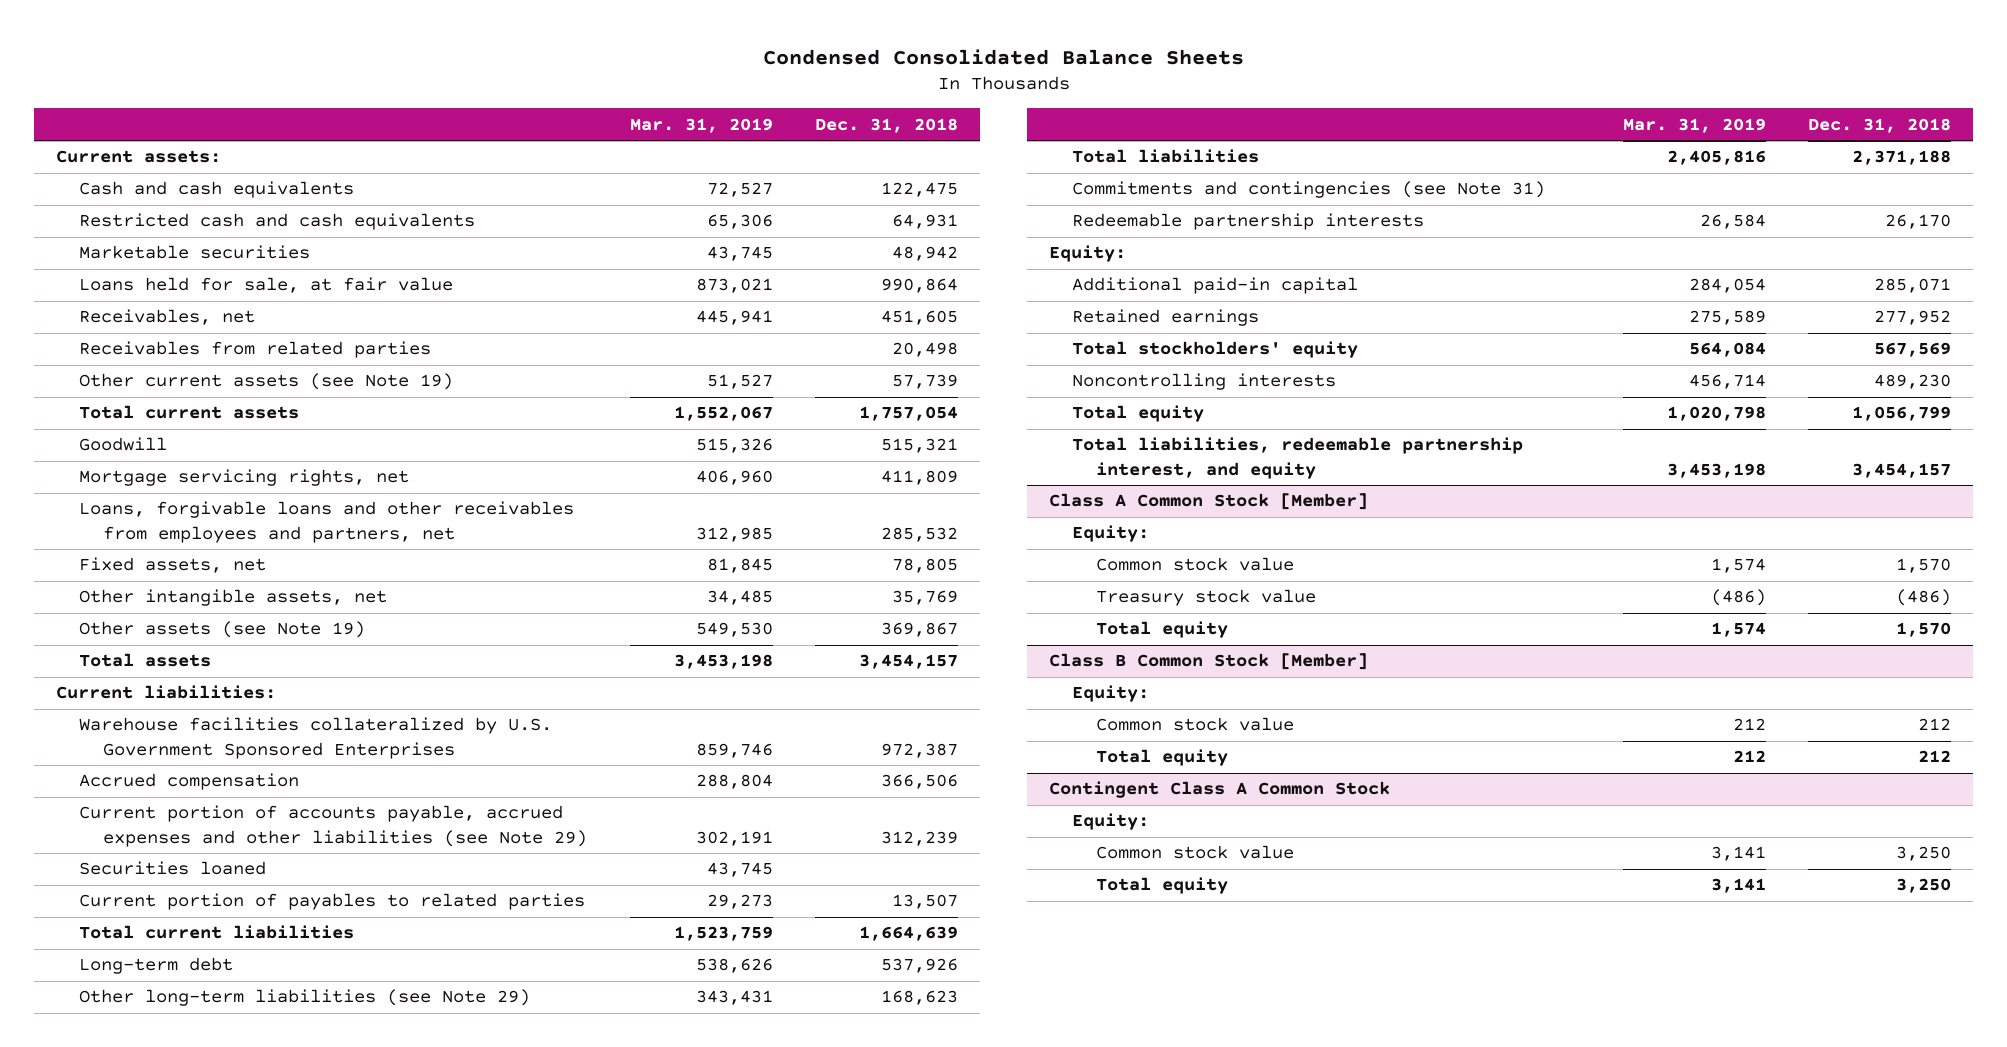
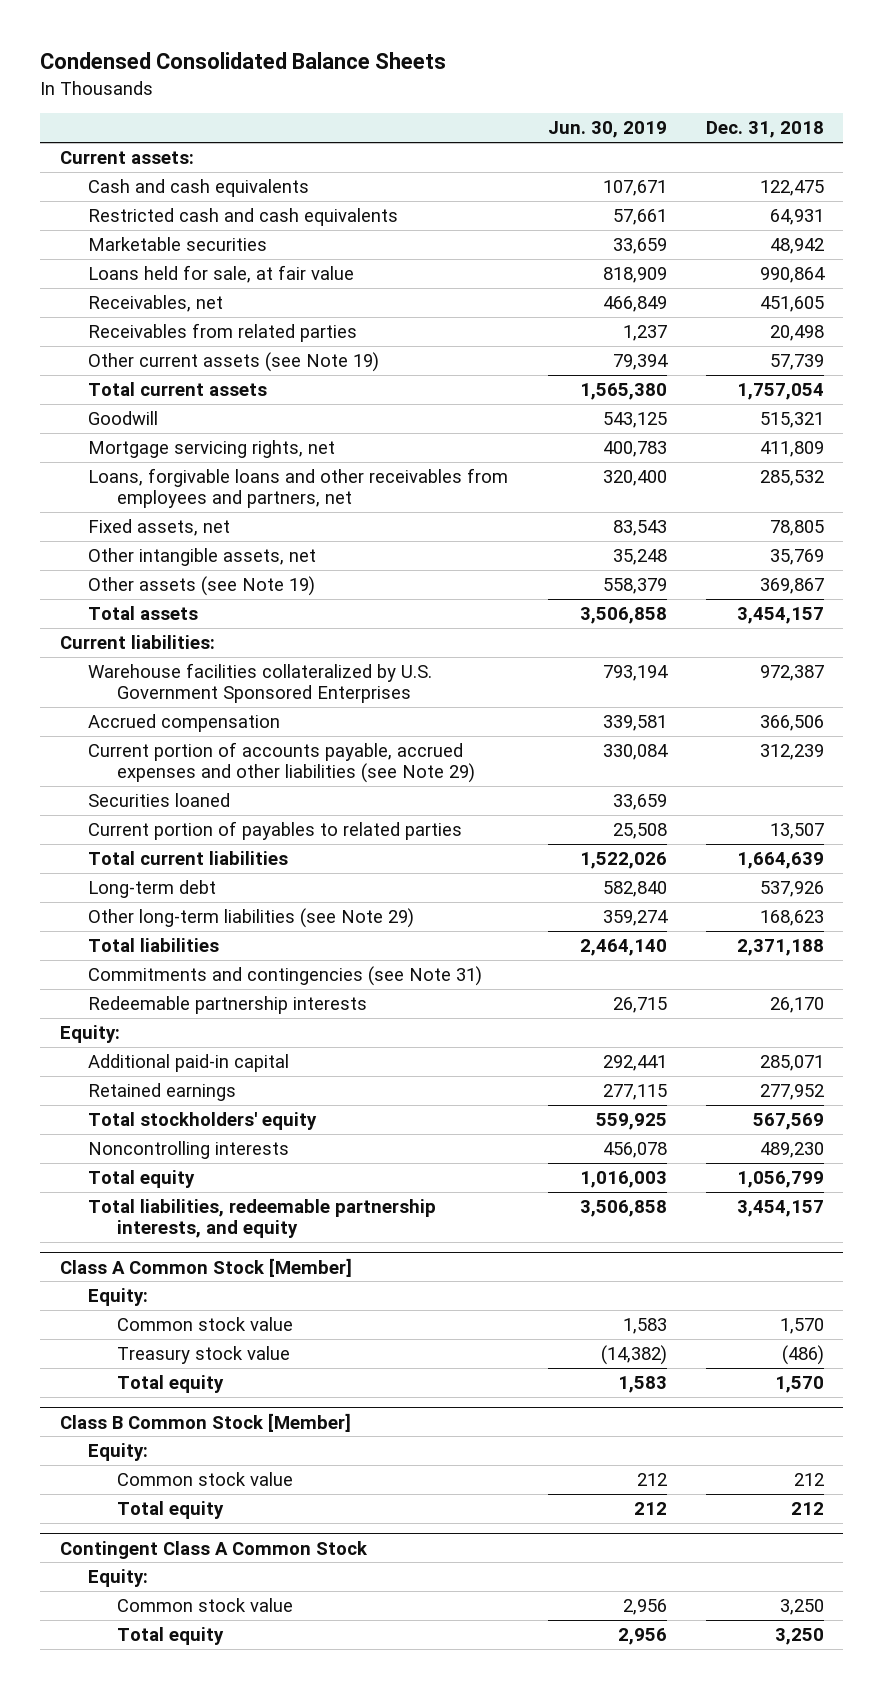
- | Mar. 31, 2019 | Dec. 31, 2018
+ | Jun. 30, 2019 | Dec. 31, 2018
- Total liabilities, redeemable partnership interest, and equity | 3,453,198 | 3,454,157
+ Total liabilities, redeemable partnership interests, and equity | 3,506,858 | 3,454,157

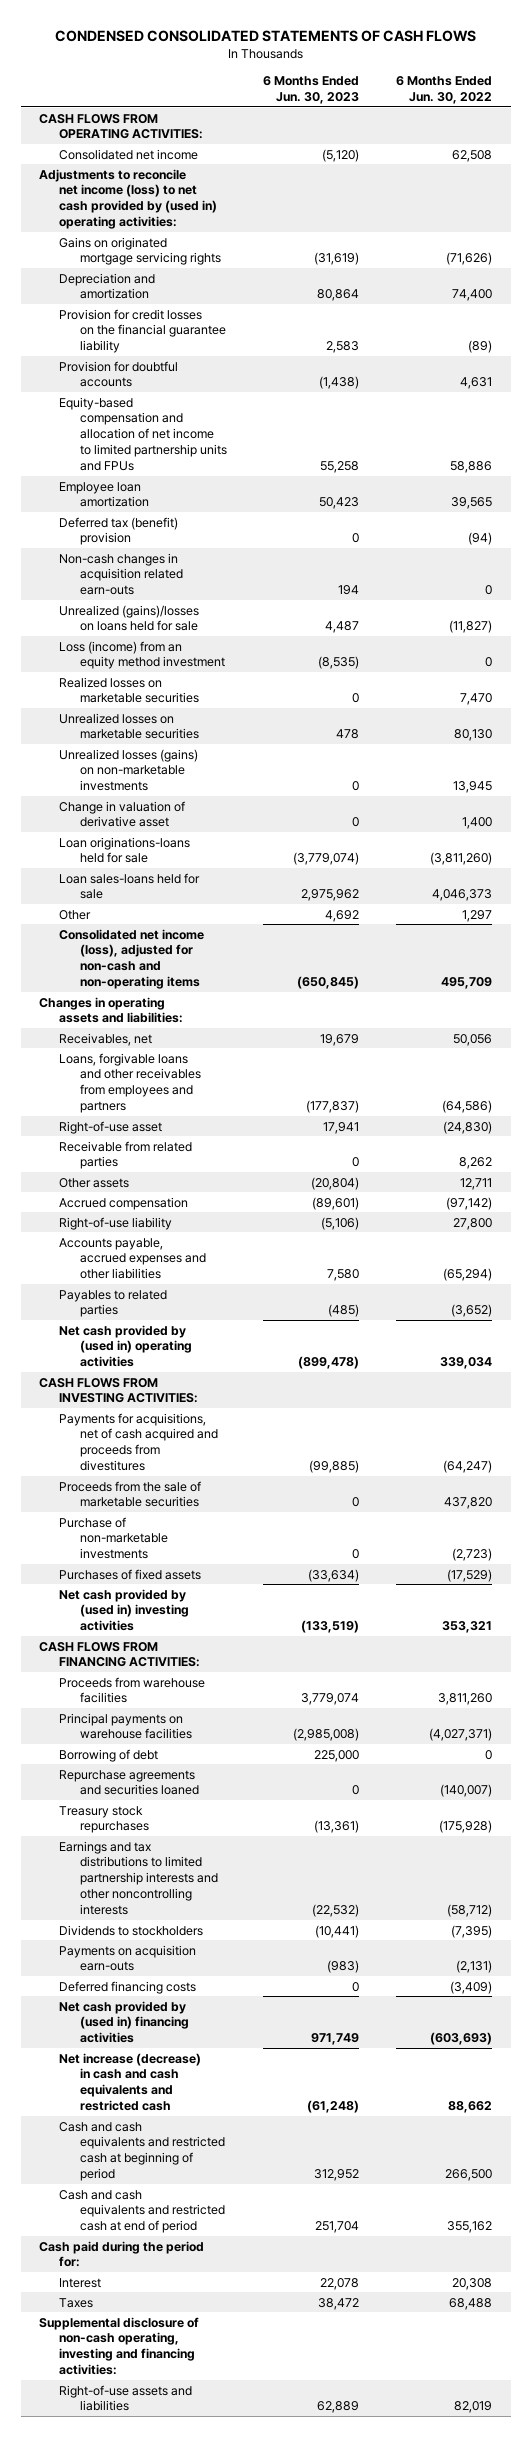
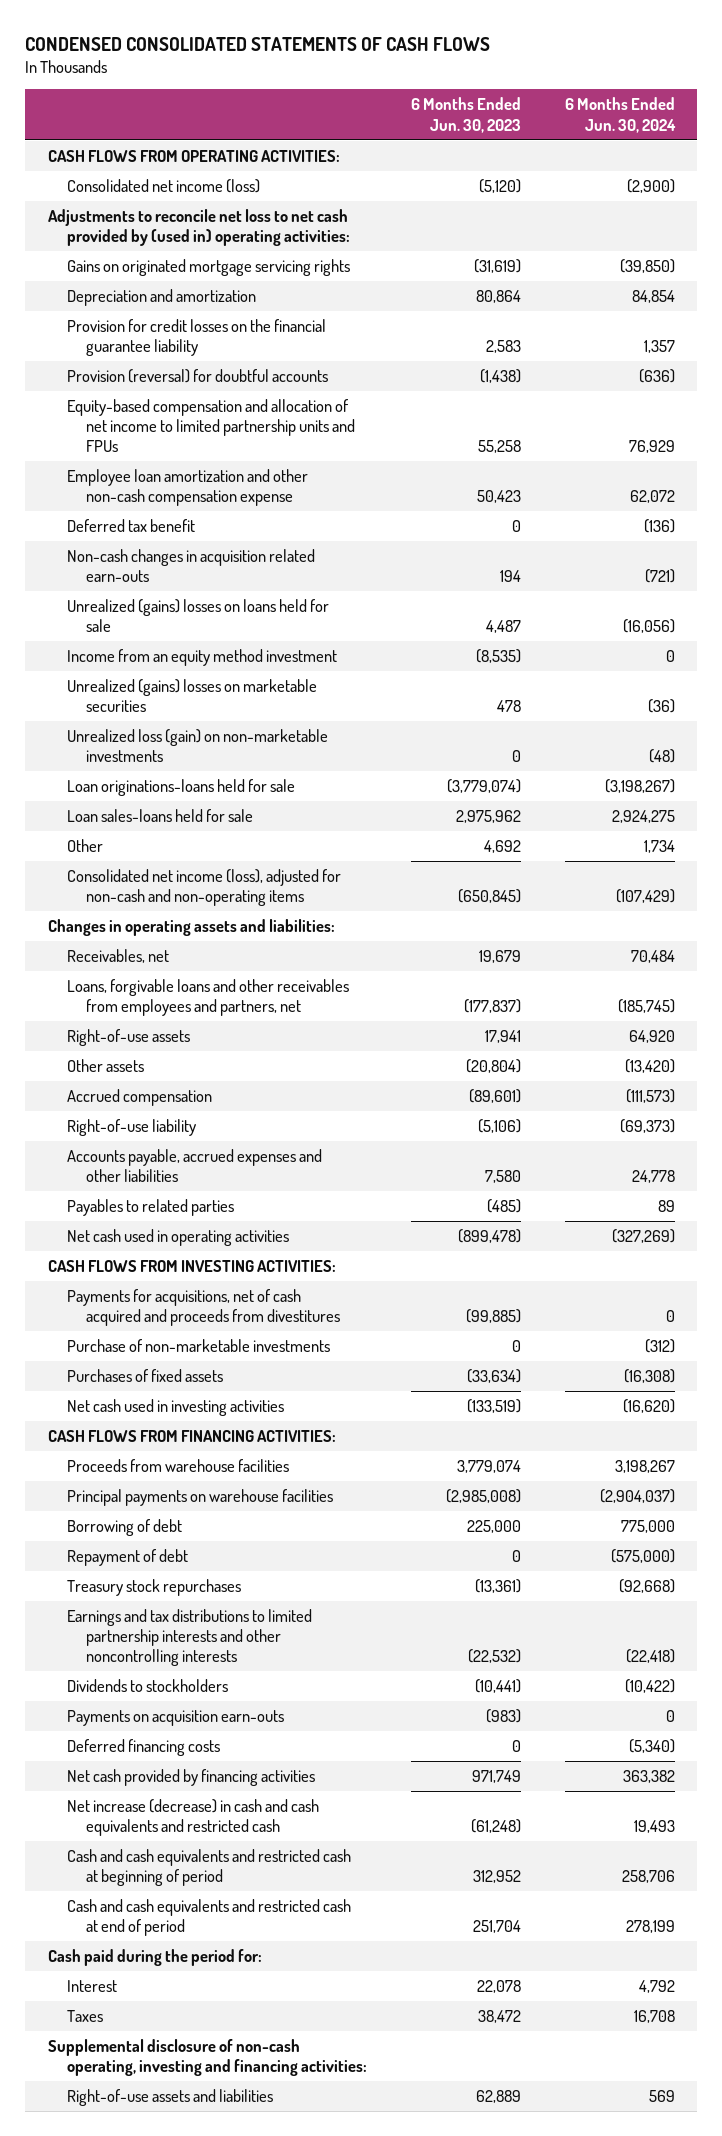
- | 6 Months Ended Jun. 30, 2023 | 6 Months Ended Jun. 30, 2022
+ | 6 Months Ended Jun. 30, 2023 | 6 Months Ended Jun. 30, 2024
- Consolidated net income | (5,120) | 62,508
- Adjustments to reconcile net income (loss) to net cash provided by (used in) operating activities:
+ Consolidated net income (loss) | (5,120) | (2,900)
+ Adjustments to reconcile net loss to net cash provided by (used in) operating activities:
- Provision for doubtful accounts | (1,438) | 4,631
+ Provision (reversal) for doubtful accounts | (1,438) | (636)
- Employee loan amortization | 50,423 | 39,565
- Deferred tax (benefit) provision | 0 | (94)
+ Employee loan amortization and other non-cash compensation expense | 50,423 | 62,072
+ Deferred tax benefit | 0 | (136)
- Unrealized (gains)/losses on loans held for sale | 4,487 | (11,827)
- Loss (income) from an equity method investment | (8,535) | 0
- Realized losses on marketable securities | 0 | 7,470
- Unrealized losses on marketable securities | 478 | 80,130
- Unrealized losses (gains) on non-marketable investments | 0 | 13,945
- Change in valuation of derivative asset | 0 | 1,400
+ Unrealized (gains) losses on loans held for sale | 4,487 | (16,056)
+ Income from an equity method investment | (8,535) | 0
+ Unrealized (gains) losses on marketable securities | 478 | (36)
+ Unrealized loss (gain) on non-marketable investments | 0 | (48)
- Loans, forgivable loans and other receivables from employees and partners | (177,837) | (64,586)
- Right-of-use asset | 17,941 | (24,830)
- Receivable from related parties | 0 | 8,262
+ Loans, forgivable loans and other receivables from employees and partners, net | (177,837) | (185,745)
+ Right-of-use assets | 17,941 | 64,920
- Net cash provided by (used in) operating activities | (899,478) | 339,034
+ Net cash used in operating activities | (899,478) | (327,269)
- Proceeds from the sale of marketable securities | 0 | 437,820
- Net cash provided by (used in) investing activities | (133,519) | 353,321
+ Net cash used in investing activities | (133,519) | (16,620)
- Repurchase agreements and securities loaned | 0 | (140,007)
+ Repayment of debt | 0 | (575,000)
- Net cash provided by (used in) financing activities | 971,749 | (603,693)
+ Net cash provided by financing activities | 971,749 | 363,382

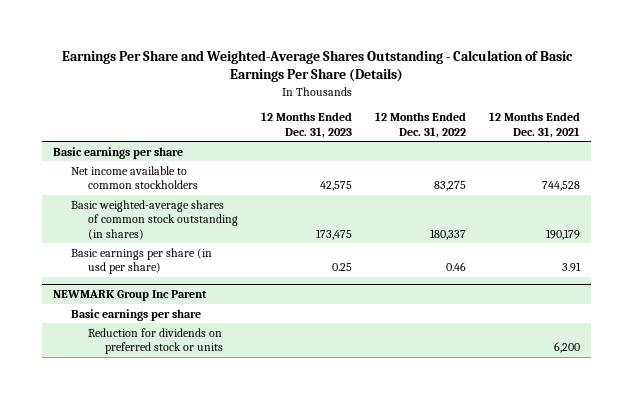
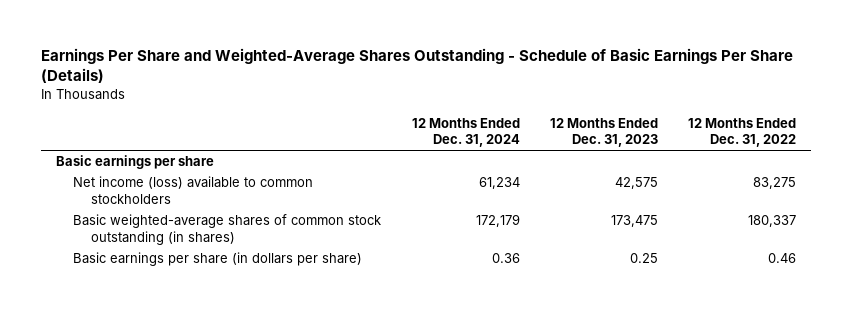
- Earnings Per Share and Weighted-Average Shares Outstanding - Calculation of Basic Earnings Per Share (Details)
+ Earnings Per Share and Weighted-Average Shares Outstanding - Schedule of Basic Earnings Per Share (Details)
- | 12 Months Ended Dec. 31, 2023 | 12 Months Ended Dec. 31, 2022 | 12 Months Ended Dec. 31, 2021
+ | 12 Months Ended Dec. 31, 2024 | 12 Months Ended Dec. 31, 2023 | 12 Months Ended Dec. 31, 2022
- Net income available to common stockholders | 42,575 | 83,275 | 744,528
+ Net income (loss) available to common stockholders | 61,234 | 42,575 | 83,275
- Basic earnings per share (in usd per share) | 0.25 | 0.46 | 3.91
- NEWMARK Group Inc Parent
- Basic earnings per share
- Reduction for dividends on preferred stock or units | | | 6,200
+ Basic earnings per share (in dollars per share) | 0.36 | 0.25 | 0.46

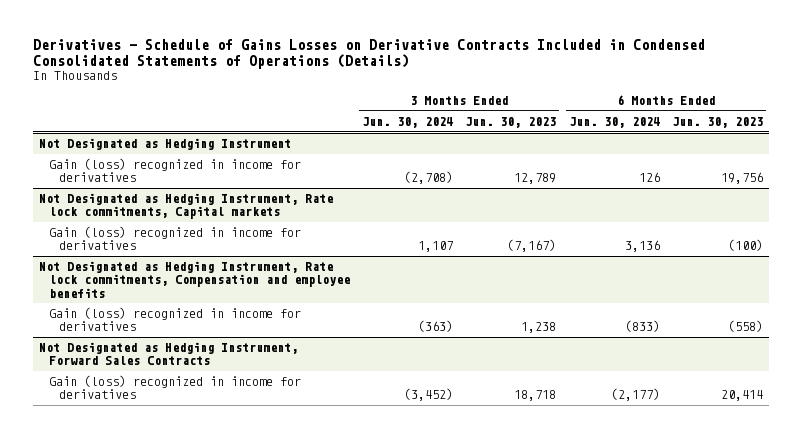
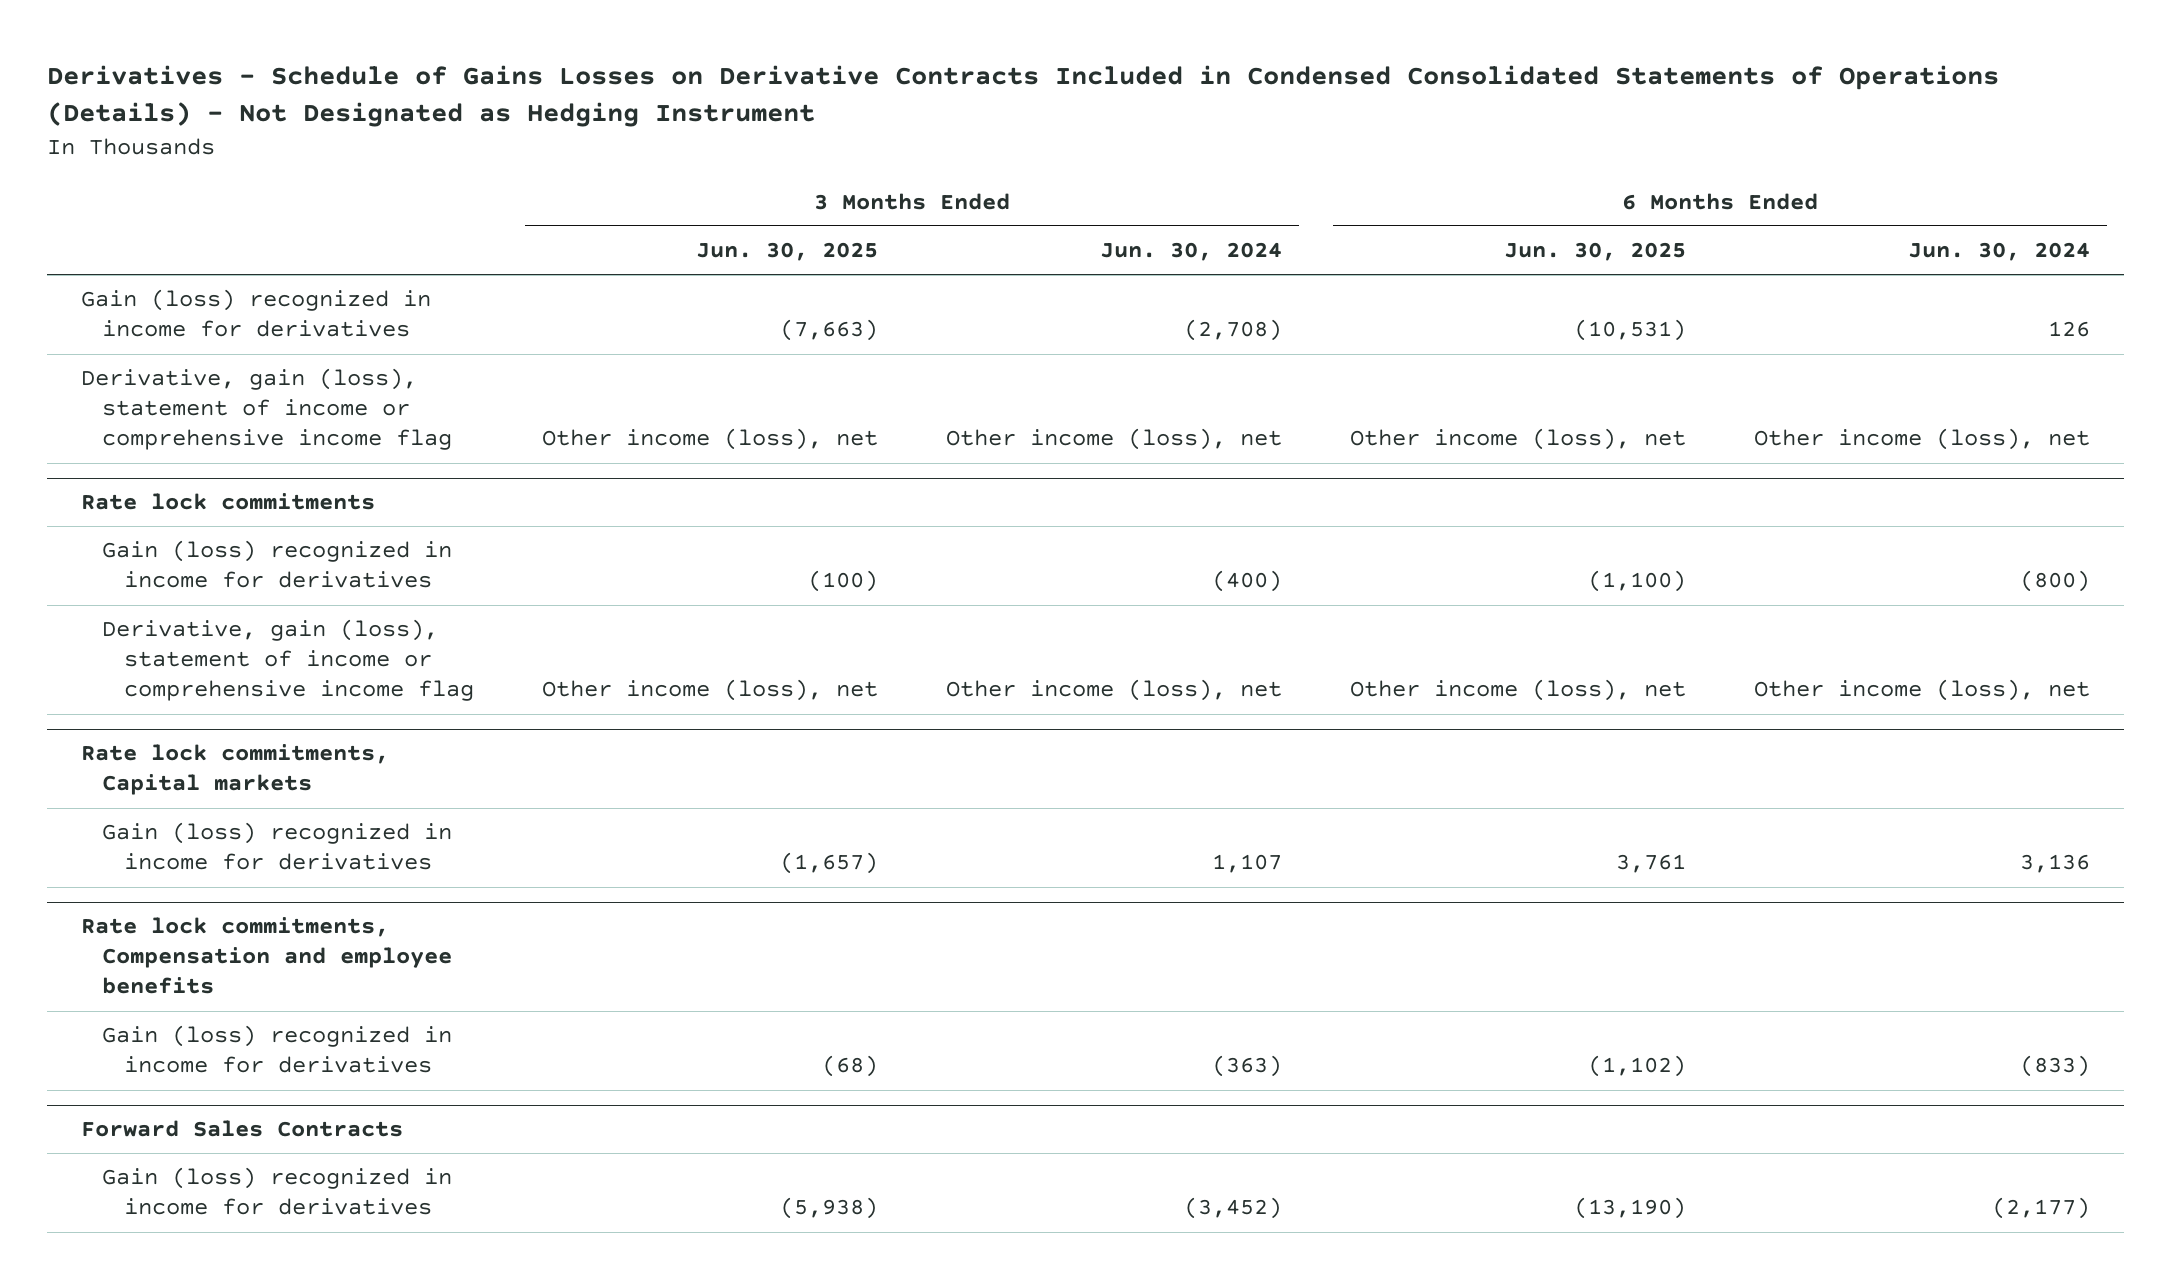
- Derivatives - Schedule of Gains Losses on Derivative Contracts Included in Condensed Consolidated Statements of Operations (Details)
+ Derivatives - Schedule of Gains Losses on Derivative Contracts Included in Condensed Consolidated Statements of Operations (Details) - Not Designated as Hedging Instrument
- | 3 Months Ended Jun. 30, 2024 | 3 Months Ended Jun. 30, 2023 | 6 Months Ended Jun. 30, 2024 | 6 Months Ended Jun. 30, 2023
+ | 3 Months Ended Jun. 30, 2025 | 3 Months Ended Jun. 30, 2024 | 6 Months Ended Jun. 30, 2025 | 6 Months Ended Jun. 30, 2024
- Not Designated as Hedging Instrument
- Not Designated as Hedging Instrument, Rate lock commitments, Capital markets
+ Derivative, gain (loss), statement of income or comprehensive income flag | Other income (loss), net | Other income (loss), net | Other income (loss), net | Other income (loss), net
+ Rate lock commitments
+ Gain (loss) recognized in income for derivatives | (100) | (400) | (1,100) | (800)
+ Derivative, gain (loss), statement of income or comprehensive income flag | Other income (loss), net | Other income (loss), net | Other income (loss), net | Other income (loss), net
+ Rate lock commitments, Capital markets
- Not Designated as Hedging Instrument, Rate lock commitments, Compensation and employee benefits
+ Rate lock commitments, Compensation and employee benefits
- Not Designated as Hedging Instrument, Forward Sales Contracts
+ Forward Sales Contracts

